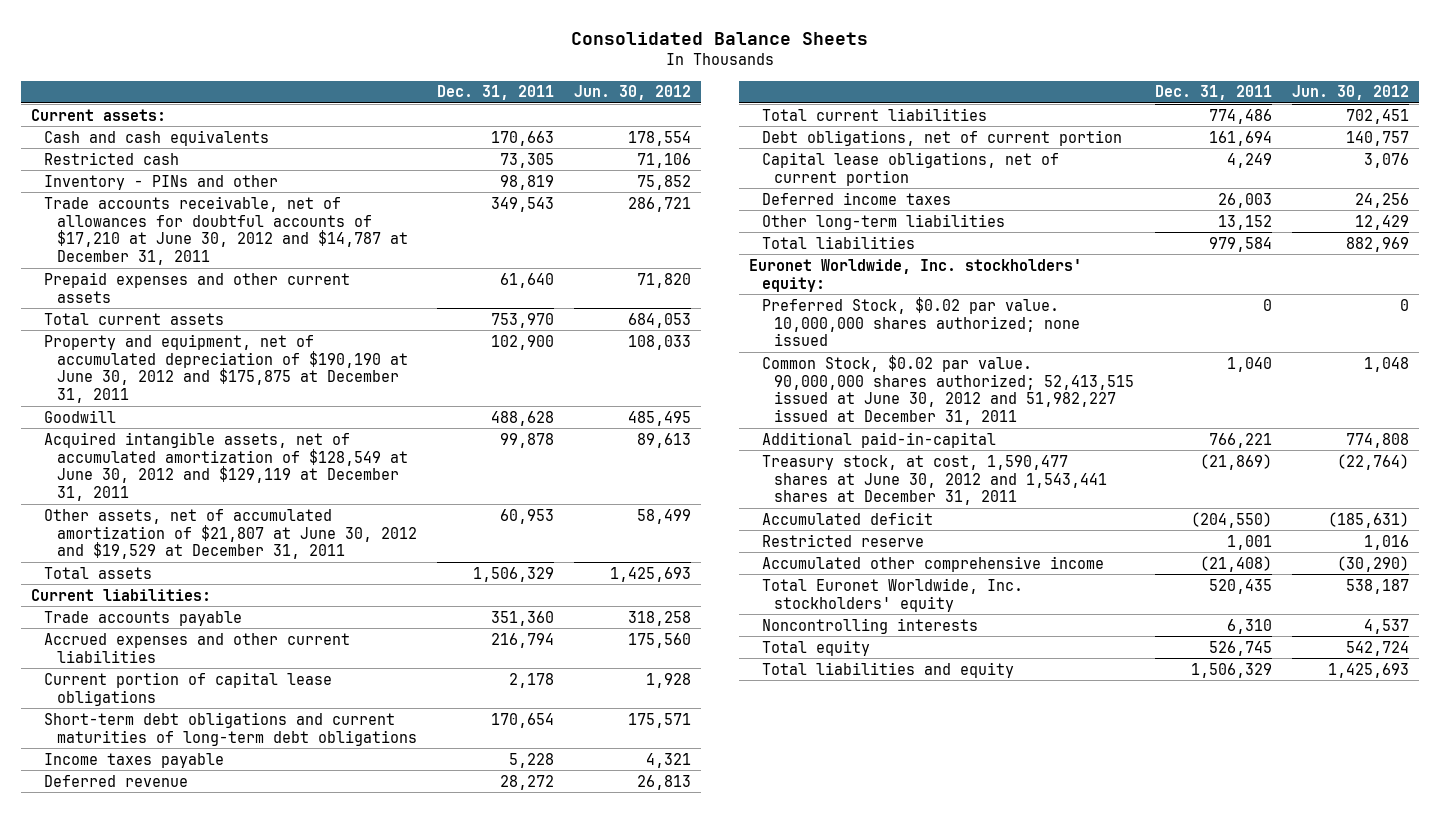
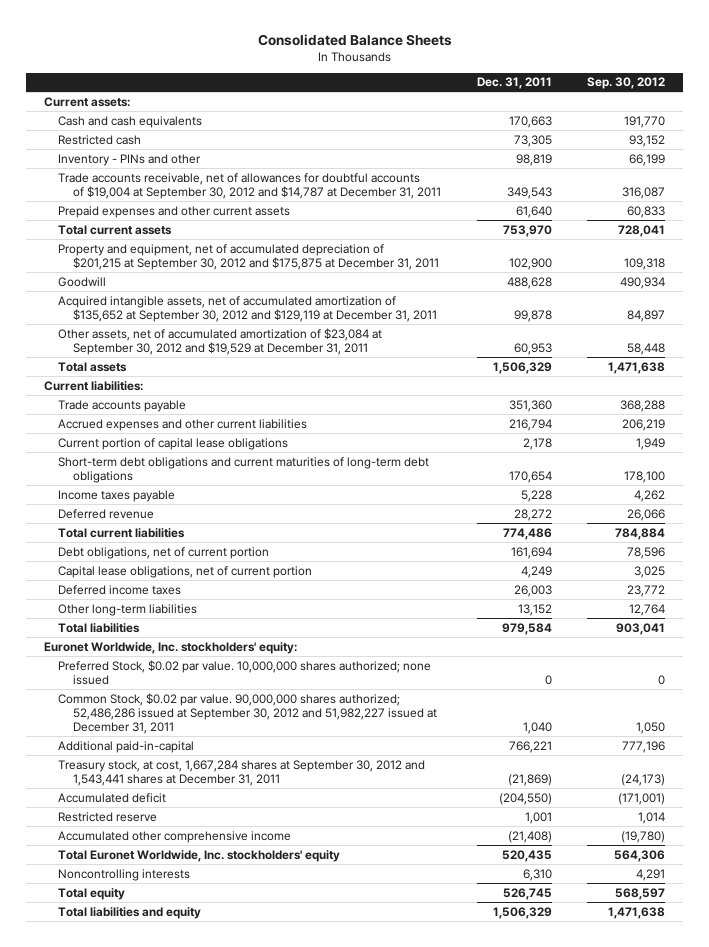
- | Dec. 31, 2011 | Jun. 30, 2012
+ | Dec. 31, 2011 | Sep. 30, 2012
- Trade accounts receivable, net of allowances for doubtful accounts of $17,210 at June 30, 2012 and $14,787 at December 31, 2011 | 349,543 | 286,721
+ Trade accounts receivable, net of allowances for doubtful accounts of $19,004 at September 30, 2012 and $14,787 at December 31, 2011 | 349,543 | 316,087
- Property and equipment, net of accumulated depreciation of $190,190 at June 30, 2012 and $175,875 at December 31, 2011 | 102,900 | 108,033
+ Property and equipment, net of accumulated depreciation of $201,215 at September 30, 2012 and $175,875 at December 31, 2011 | 102,900 | 109,318
- Acquired intangible assets, net of accumulated amortization of $128,549 at June 30, 2012 and $129,119 at December 31, 2011 | 99,878 | 89,613
- Other assets, net of accumulated amortization of $21,807 at June 30, 2012 and $19,529 at December 31, 2011 | 60,953 | 58,499
+ Acquired intangible assets, net of accumulated amortization of $135,652 at September 30, 2012 and $129,119 at December 31, 2011 | 99,878 | 84,897
+ Other assets, net of accumulated amortization of $23,084 at September 30, 2012 and $19,529 at December 31, 2011 | 60,953 | 58,448
- Common Stock, $0.02 par value. 90,000,000 shares authorized; 52,413,515 issued at June 30, 2012 and 51,982,227 issued at December 31, 2011 | 1,040 | 1,048
+ Common Stock, $0.02 par value. 90,000,000 shares authorized; 52,486,286 issued at September 30, 2012 and 51,982,227 issued at December 31, 2011 | 1,040 | 1,050
- Treasury stock, at cost, 1,590,477 shares at June 30, 2012 and 1,543,441 shares at December 31, 2011 | (21,869) | (22,764)
+ Treasury stock, at cost, 1,667,284 shares at September 30, 2012 and 1,543,441 shares at December 31, 2011 | (21,869) | (24,173)

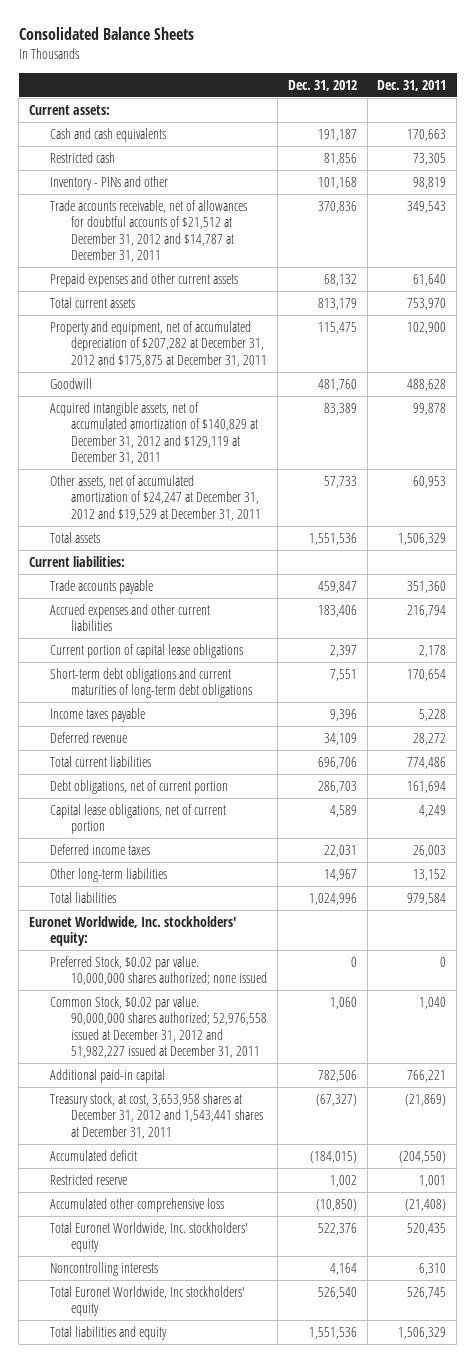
- | Dec. 31, 2011 | Sep. 30, 2012
+ | Dec. 31, 2012 | Dec. 31, 2011
- Trade accounts receivable, net of allowances for doubtful accounts of $19,004 at September 30, 2012 and $14,787 at December 31, 2011 | 349,543 | 316,087
+ Trade accounts receivable, net of allowances for doubtful accounts of $21,512 at December 31, 2012 and $14,787 at December 31, 2011 | 370,836 | 349,543
- Property and equipment, net of accumulated depreciation of $201,215 at September 30, 2012 and $175,875 at December 31, 2011 | 102,900 | 109,318
+ Property and equipment, net of accumulated depreciation of $207,282 at December 31, 2012 and $175,875 at December 31, 2011 | 115,475 | 102,900
- Acquired intangible assets, net of accumulated amortization of $135,652 at September 30, 2012 and $129,119 at December 31, 2011 | 99,878 | 84,897
- Other assets, net of accumulated amortization of $23,084 at September 30, 2012 and $19,529 at December 31, 2011 | 60,953 | 58,448
+ Acquired intangible assets, net of accumulated amortization of $140,829 at December 31, 2012 and $129,119 at December 31, 2011 | 83,389 | 99,878
+ Other assets, net of accumulated amortization of $24,247 at December 31, 2012 and $19,529 at December 31, 2011 | 57,733 | 60,953
- Common Stock, $0.02 par value. 90,000,000 shares authorized; 52,486,286 issued at September 30, 2012 and 51,982,227 issued at December 31, 2011 | 1,040 | 1,050
- Additional paid-in-capital | 766,221 | 777,196
- Treasury stock, at cost, 1,667,284 shares at September 30, 2012 and 1,543,441 shares at December 31, 2011 | (21,869) | (24,173)
+ Common Stock, $0.02 par value. 90,000,000 shares authorized; 52,976,558 issued at December 31, 2012 and 51,982,227 issued at December 31, 2011 | 1,060 | 1,040
+ Additional paid-in capital | 782,506 | 766,221
+ Treasury stock, at cost, 3,653,958 shares at December 31, 2012 and 1,543,441 shares at December 31, 2011 | (67,327) | (21,869)
- Accumulated other comprehensive income | (21,408) | (19,780)
+ Accumulated other comprehensive loss | (10,850) | (21,408)
- Total equity | 526,745 | 568,597
+ Total Euronet Worldwide, Inc stockholders' equity | 526,540 | 526,745

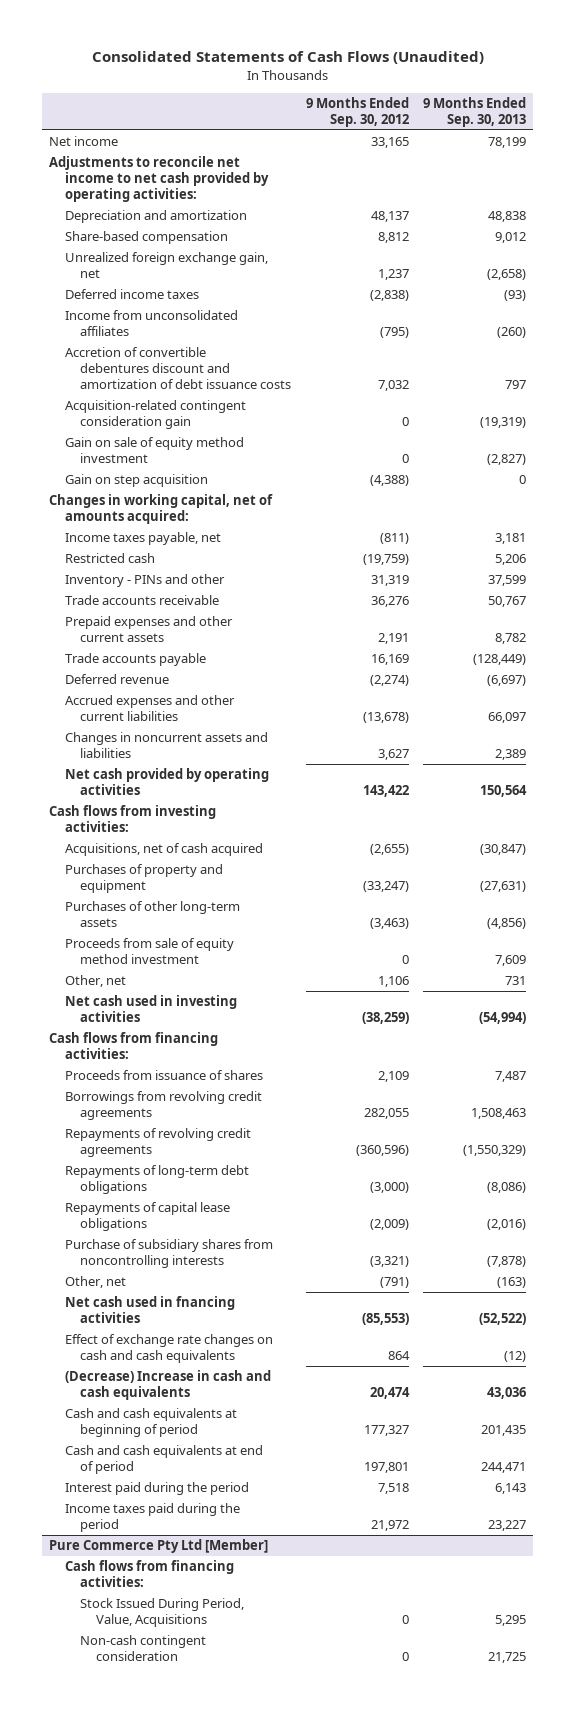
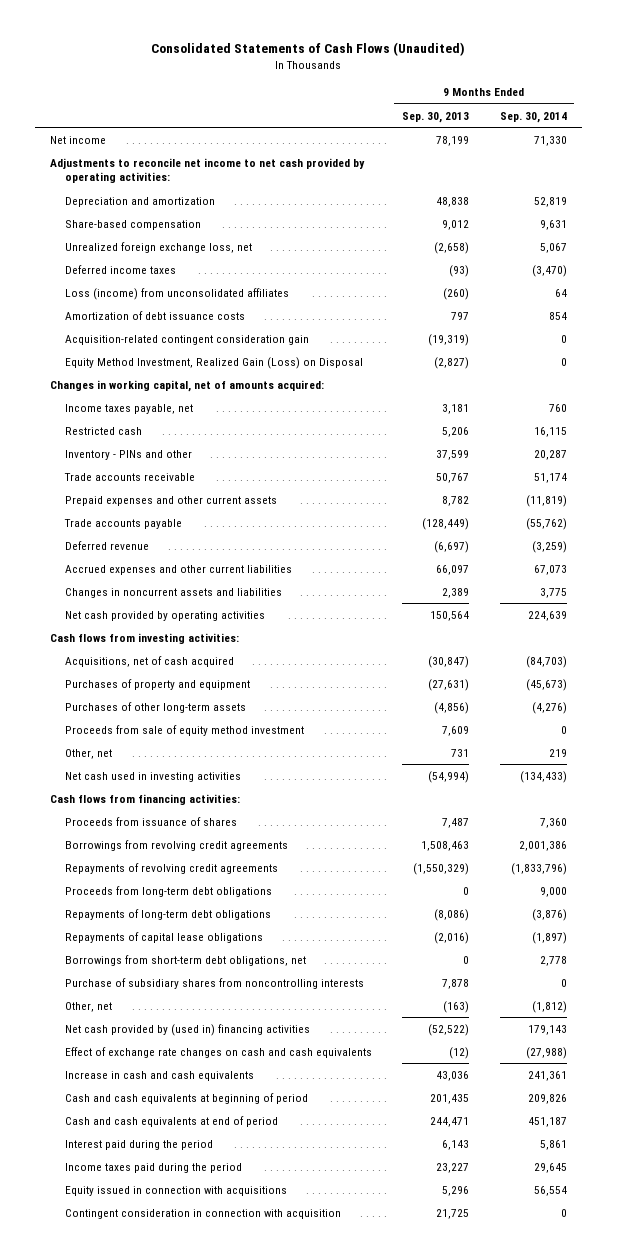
- | 9 Months Ended Sep. 30, 2012 | 9 Months Ended Sep. 30, 2013
+ | 9 Months Ended Sep. 30, 2013 | 9 Months Ended Sep. 30, 2014
- Unrealized foreign exchange gain, net | 1,237 | (2,658)
+ Unrealized foreign exchange loss, net | (2,658) | 5,067
- Income from unconsolidated affiliates | (795) | (260)
- Accretion of convertible debentures discount and amortization of debt issuance costs | 7,032 | 797
+ Loss (income) from unconsolidated affiliates | (260) | 64
+ Amortization of debt issuance costs | 797 | 854
- Gain on sale of equity method investment | 0 | (2,827)
- Gain on step acquisition | (4,388) | 0
+ Equity Method Investment, Realized Gain (Loss) on Disposal | (2,827) | 0
+ Proceeds from long-term debt obligations | 0 | 9,000
- Purchase of subsidiary shares from noncontrolling interests | (3,321) | (7,878)
+ Borrowings from short-term debt obligations, net | 0 | 2,778
+ Purchase of subsidiary shares from noncontrolling interests | 7,878 | 0
- Net cash used in fnancing activities | (85,553) | (52,522)
+ Net cash provided by (used in) financing activities | (52,522) | 179,143
- (Decrease) Increase in cash and cash equivalents | 20,474 | 43,036
+ Increase in cash and cash equivalents | 43,036 | 241,361
- Pure Commerce Pty Ltd [Member]
- Cash flows from financing activities:
- Stock Issued During Period, Value, Acquisitions | 0 | 5,295
- Non-cash contingent consideration | 0 | 21,725
+ Equity issued in connection with acquisitions | 5,296 | 56,554
+ Contingent consideration in connection with acquisition | 21,725 | 0

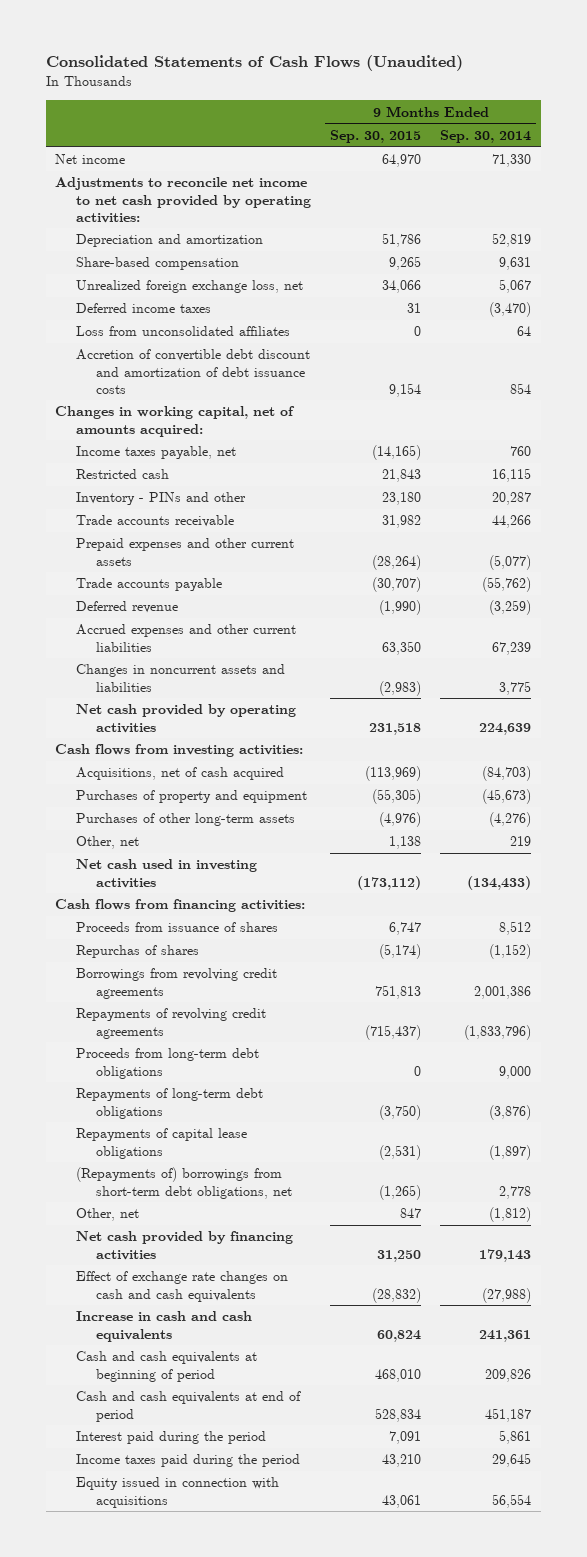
- | 9 Months Ended Sep. 30, 2013 | 9 Months Ended Sep. 30, 2014
+ | 9 Months Ended Sep. 30, 2015 | 9 Months Ended Sep. 30, 2014
- Loss (income) from unconsolidated affiliates | (260) | 64
- Amortization of debt issuance costs | 797 | 854
- Acquisition-related contingent consideration gain | (19,319) | 0
- Equity Method Investment, Realized Gain (Loss) on Disposal | (2,827) | 0
+ Loss from unconsolidated affiliates | 0 | 64
+ Accretion of convertible debt discount and amortization of debt issuance costs | 9,154 | 854
- Trade accounts receivable | 50,767 | 51,174
- Prepaid expenses and other current assets | 8,782 | (11,819)
+ Trade accounts receivable | 31,982 | 44,266
+ Prepaid expenses and other current assets | (28,264) | (5,077)
- Accrued expenses and other current liabilities | 66,097 | 67,073
+ Accrued expenses and other current liabilities | 63,350 | 67,239
- Proceeds from sale of equity method investment | 7,609 | 0
- Proceeds from issuance of shares | 7,487 | 7,360
+ Proceeds from issuance of shares | 6,747 | 8,512
+ Repurchas of shares | (5,174) | (1,152)
- Borrowings from short-term debt obligations, net | 0 | 2,778
- Purchase of subsidiary shares from noncontrolling interests | 7,878 | 0
+ (Repayments of) borrowings from short-term debt obligations, net | (1,265) | 2,778
- Net cash provided by (used in) financing activities | (52,522) | 179,143
+ Net cash provided by financing activities | 31,250 | 179,143
- Contingent consideration in connection with acquisition | 21,725 | 0

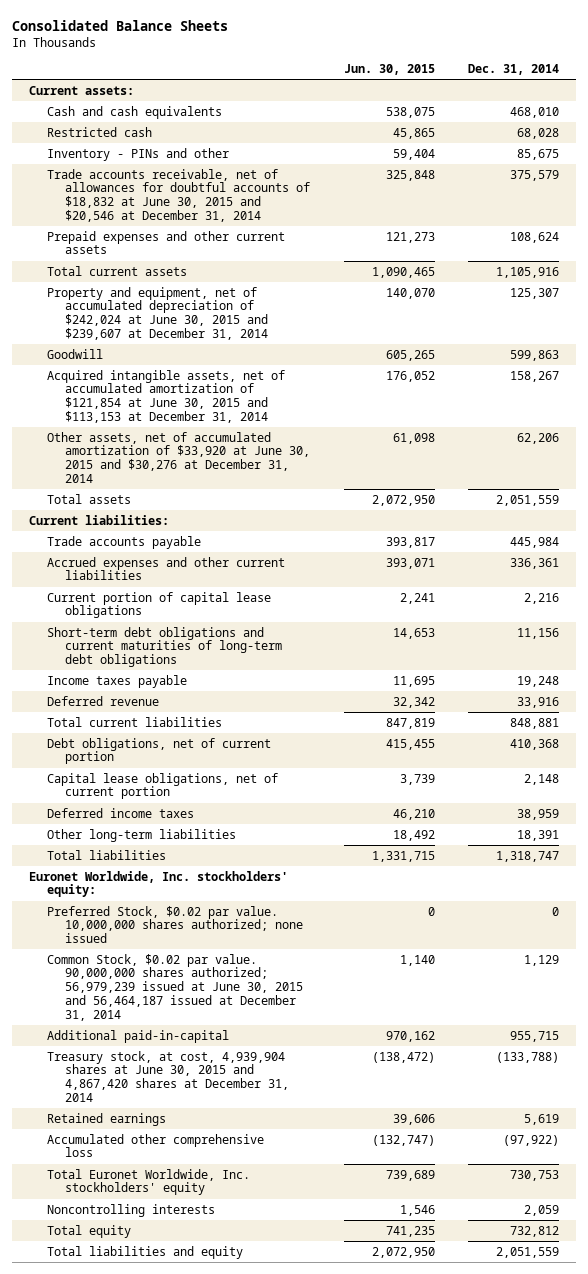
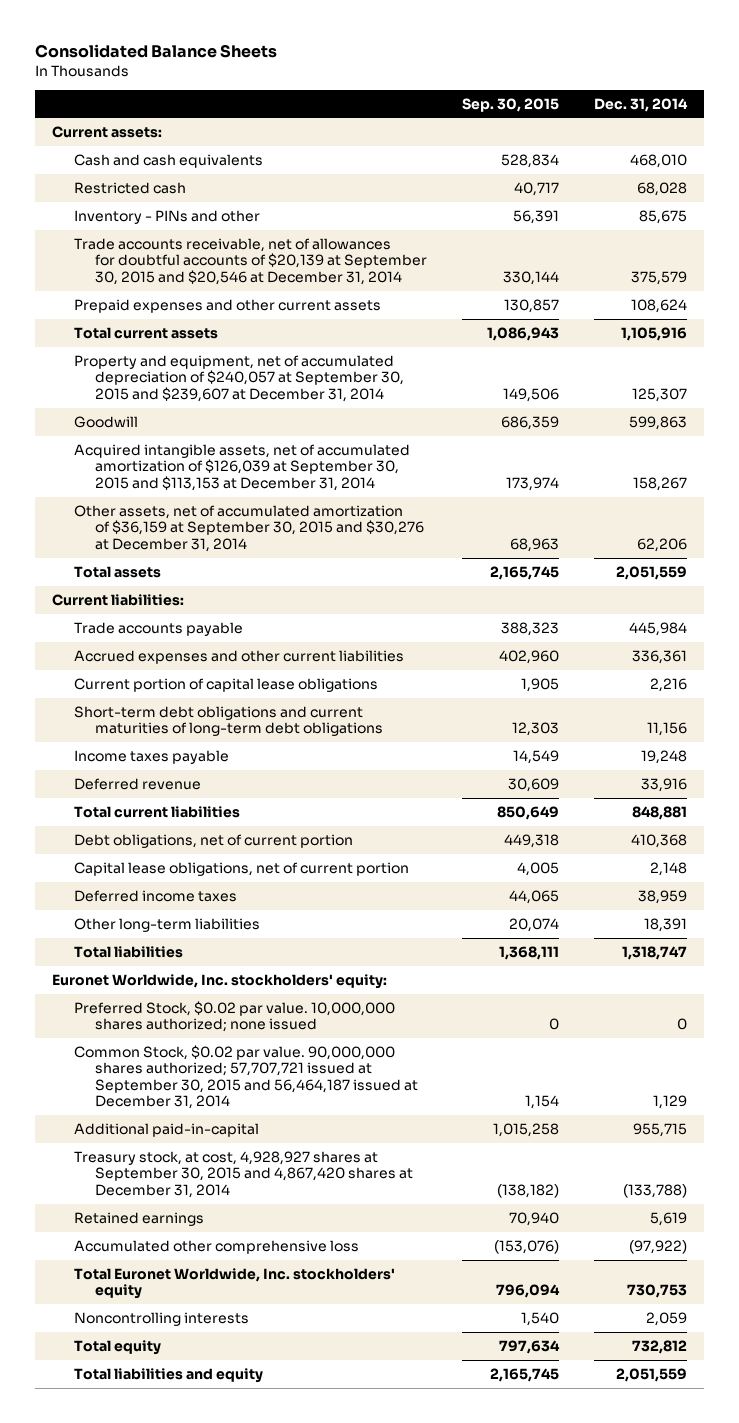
- | Jun. 30, 2015 | Dec. 31, 2014
+ | Sep. 30, 2015 | Dec. 31, 2014
- Trade accounts receivable, net of allowances for doubtful accounts of $18,832 at June 30, 2015 and $20,546 at December 31, 2014 | 325,848 | 375,579
+ Trade accounts receivable, net of allowances for doubtful accounts of $20,139 at September 30, 2015 and $20,546 at December 31, 2014 | 330,144 | 375,579
- Property and equipment, net of accumulated depreciation of $242,024 at June 30, 2015 and $239,607 at December 31, 2014 | 140,070 | 125,307
+ Property and equipment, net of accumulated depreciation of $240,057 at September 30, 2015 and $239,607 at December 31, 2014 | 149,506 | 125,307
- Acquired intangible assets, net of accumulated amortization of $121,854 at June 30, 2015 and $113,153 at December 31, 2014 | 176,052 | 158,267
- Other assets, net of accumulated amortization of $33,920 at June 30, 2015 and $30,276 at December 31, 2014 | 61,098 | 62,206
+ Acquired intangible assets, net of accumulated amortization of $126,039 at September 30, 2015 and $113,153 at December 31, 2014 | 173,974 | 158,267
+ Other assets, net of accumulated amortization of $36,159 at September 30, 2015 and $30,276 at December 31, 2014 | 68,963 | 62,206
- Common Stock, $0.02 par value. 90,000,000 shares authorized; 56,979,239 issued at June 30, 2015 and 56,464,187 issued at December 31, 2014 | 1,140 | 1,129
+ Common Stock, $0.02 par value. 90,000,000 shares authorized; 57,707,721 issued at September 30, 2015 and 56,464,187 issued at December 31, 2014 | 1,154 | 1,129
- Treasury stock, at cost, 4,939,904 shares at June 30, 2015 and 4,867,420 shares at December 31, 2014 | (138,472) | (133,788)
+ Treasury stock, at cost, 4,928,927 shares at September 30, 2015 and 4,867,420 shares at December 31, 2014 | (138,182) | (133,788)

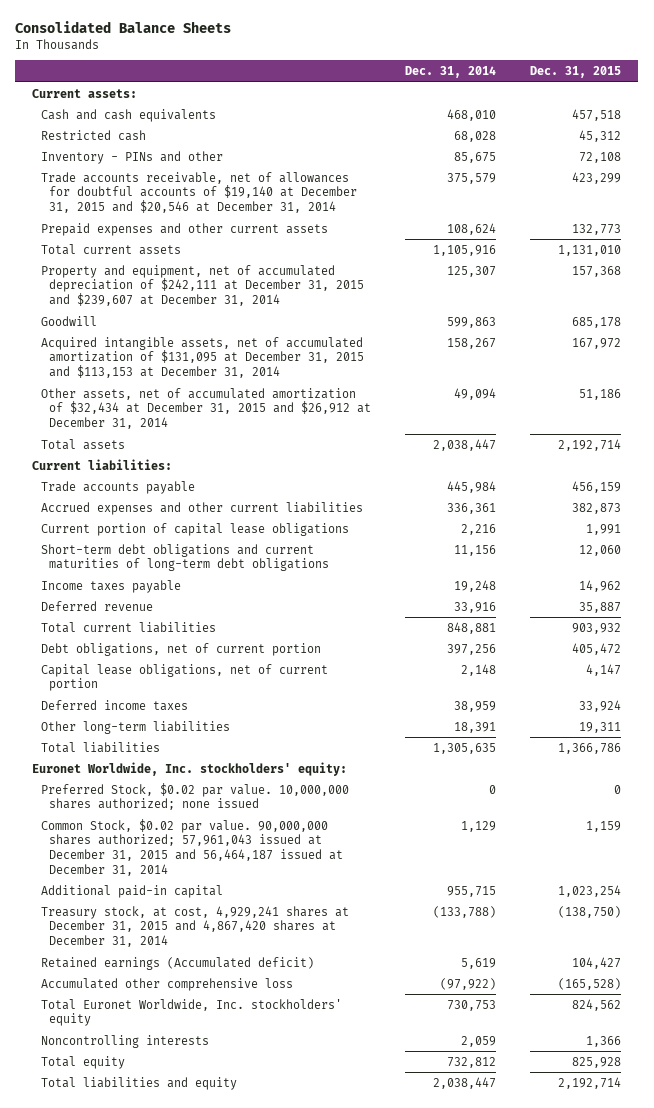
- | Sep. 30, 2015 | Dec. 31, 2014
+ | Dec. 31, 2014 | Dec. 31, 2015
- Trade accounts receivable, net of allowances for doubtful accounts of $20,139 at September 30, 2015 and $20,546 at December 31, 2014 | 330,144 | 375,579
+ Trade accounts receivable, net of allowances for doubtful accounts of $19,140 at December 31, 2015 and $20,546 at December 31, 2014 | 375,579 | 423,299
- Property and equipment, net of accumulated depreciation of $240,057 at September 30, 2015 and $239,607 at December 31, 2014 | 149,506 | 125,307
+ Property and equipment, net of accumulated depreciation of $242,111 at December 31, 2015 and $239,607 at December 31, 2014 | 125,307 | 157,368
- Acquired intangible assets, net of accumulated amortization of $126,039 at September 30, 2015 and $113,153 at December 31, 2014 | 173,974 | 158,267
- Other assets, net of accumulated amortization of $36,159 at September 30, 2015 and $30,276 at December 31, 2014 | 68,963 | 62,206
- Total assets | 2,165,745 | 2,051,559
+ Acquired intangible assets, net of accumulated amortization of $131,095 at December 31, 2015 and $113,153 at December 31, 2014 | 158,267 | 167,972
+ Other assets, net of accumulated amortization of $32,434 at December 31, 2015 and $26,912 at December 31, 2014 | 49,094 | 51,186
+ Total assets | 2,038,447 | 2,192,714
- Debt obligations, net of current portion | 449,318 | 410,368
+ Debt obligations, net of current portion | 397,256 | 405,472
- Total liabilities | 1,368,111 | 1,318,747
+ Total liabilities | 1,305,635 | 1,366,786
- Common Stock, $0.02 par value. 90,000,000 shares authorized; 57,707,721 issued at September 30, 2015 and 56,464,187 issued at December 31, 2014 | 1,154 | 1,129
- Additional paid-in-capital | 1,015,258 | 955,715
- Treasury stock, at cost, 4,928,927 shares at September 30, 2015 and 4,867,420 shares at December 31, 2014 | (138,182) | (133,788)
- Retained earnings | 70,940 | 5,619
+ Common Stock, $0.02 par value. 90,000,000 shares authorized; 57,961,043 issued at December 31, 2015 and 56,464,187 issued at December 31, 2014 | 1,129 | 1,159
+ Additional paid-in capital | 955,715 | 1,023,254
+ Treasury stock, at cost, 4,929,241 shares at December 31, 2015 and 4,867,420 shares at December 31, 2014 | (133,788) | (138,750)
+ Retained earnings (Accumulated deficit) | 5,619 | 104,427
- Total liabilities and equity | 2,165,745 | 2,051,559
+ Total liabilities and equity | 2,038,447 | 2,192,714

